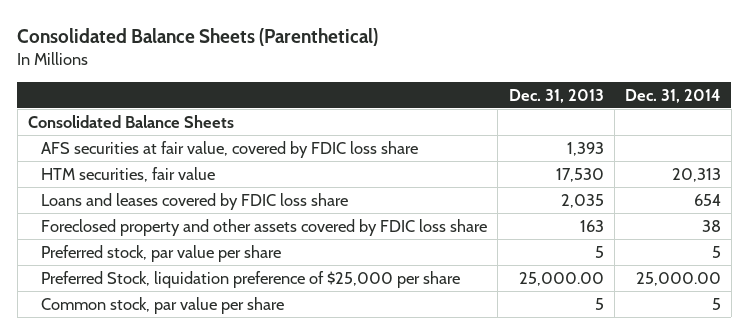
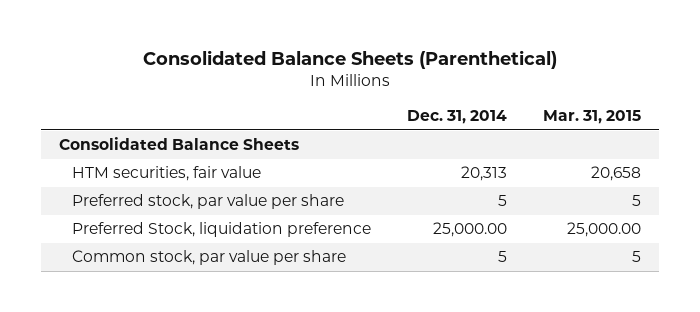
- | Dec. 31, 2013 | Dec. 31, 2014
+ | Dec. 31, 2014 | Mar. 31, 2015
- AFS securities at fair value, covered by FDIC loss share | 1,393 |
- Loans and leases covered by FDIC loss share | 2,035 | 654
- Foreclosed property and other assets covered by FDIC loss share | 163 | 38
- Preferred Stock, liquidation preference of $25,000 per share | 25,000.00 | 25,000.00
+ Preferred Stock, liquidation preference | 25,000.00 | 25,000.00

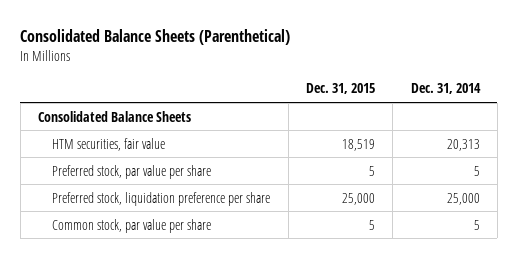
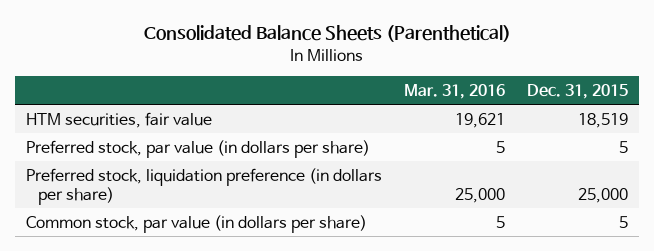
- | Dec. 31, 2015 | Dec. 31, 2014
+ | Mar. 31, 2016 | Dec. 31, 2015
- Consolidated Balance Sheets
- Preferred stock, par value per share | 5 | 5
- Preferred stock, liquidation preference per share | 25,000 | 25,000
- Common stock, par value per share | 5 | 5
+ Preferred stock, par value (in dollars per share) | 5 | 5
+ Preferred stock, liquidation preference (in dollars per share) | 25,000 | 25,000
+ Common stock, par value (in dollars per share) | 5 | 5

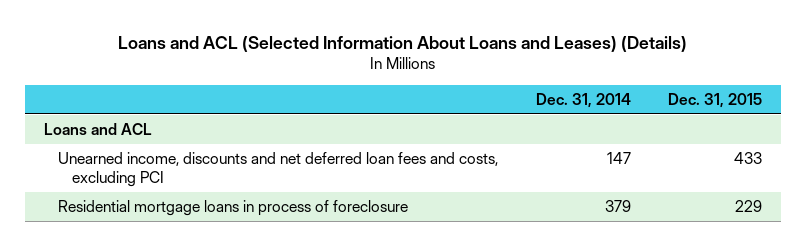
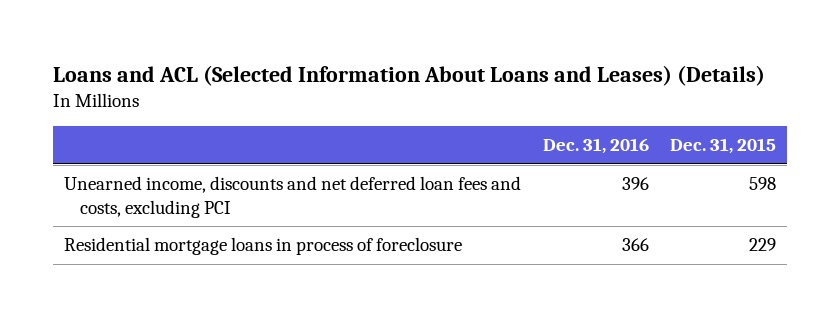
- | Dec. 31, 2014 | Dec. 31, 2015
+ | Dec. 31, 2016 | Dec. 31, 2015
- Loans and ACL
- Unearned income, discounts and net deferred loan fees and costs, excluding PCI | 147 | 433
+ Unearned income, discounts and net deferred loan fees and costs, excluding PCI | 396 | 598

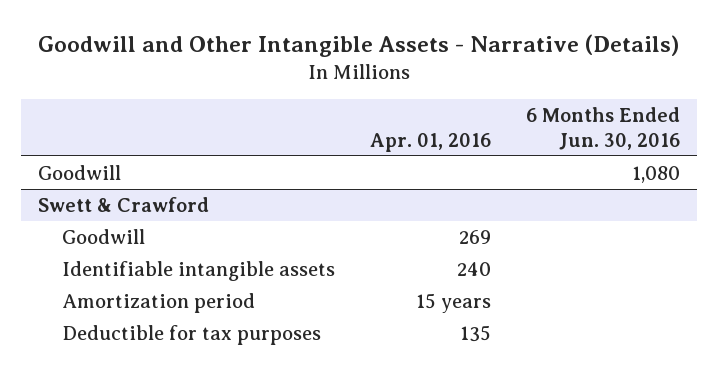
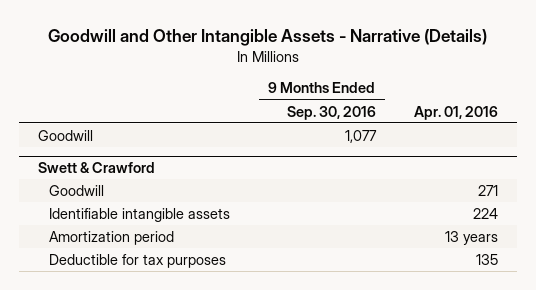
- | Apr. 01, 2016 | 6 Months Ended Jun. 30, 2016
+ | 9 Months Ended Sep. 30, 2016 | Apr. 01, 2016
@ Swett & Crawford
- Goodwill | 269 |
- Identifiable intangible assets | 240 |
- Amortization period | 15 years |
+ Goodwill | | 271
+ Identifiable intangible assets | | 224
+ Amortization period | | 13 years

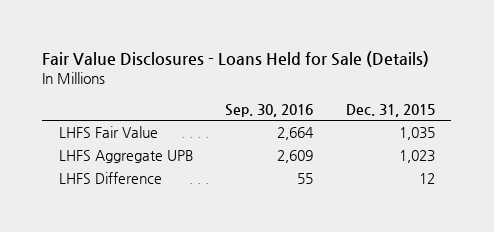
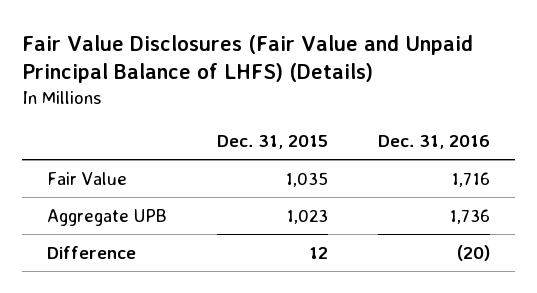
- Fair Value Disclosures - Loans Held for Sale (Details)
+ Fair Value Disclosures (Fair Value and Unpaid Principal Balance of LHFS) (Details)
- | Sep. 30, 2016 | Dec. 31, 2015
+ | Dec. 31, 2015 | Dec. 31, 2016
- LHFS Fair Value | 2,664 | 1,035
- LHFS Aggregate UPB | 2,609 | 1,023
- LHFS Difference | 55 | 12
+ Fair Value | 1,035 | 1,716
+ Aggregate UPB | 1,023 | 1,736
+ Difference | 12 | (20)

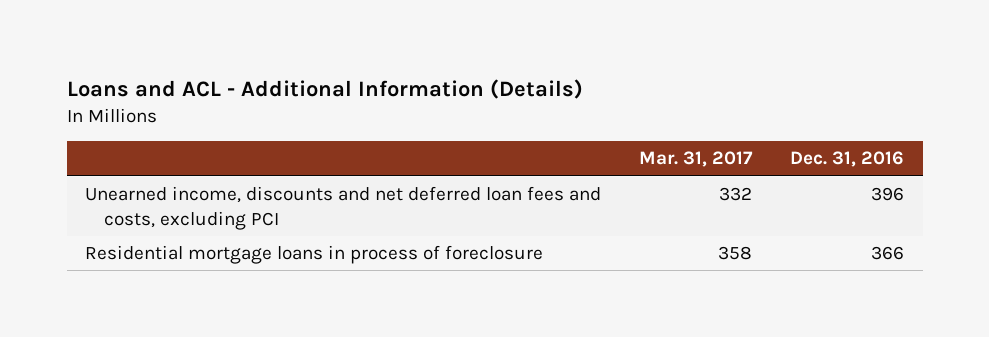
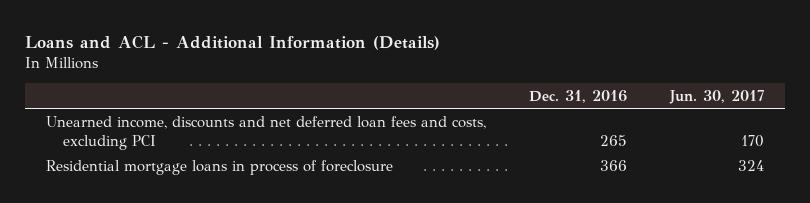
- | Mar. 31, 2017 | Dec. 31, 2016
+ | Dec. 31, 2016 | Jun. 30, 2017
- Unearned income, discounts and net deferred loan fees and costs, excluding PCI | 332 | 396
+ Unearned income, discounts and net deferred loan fees and costs, excluding PCI | 265 | 170

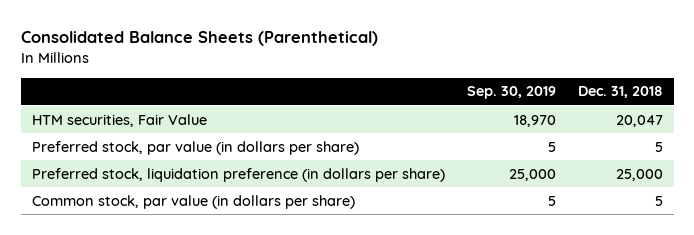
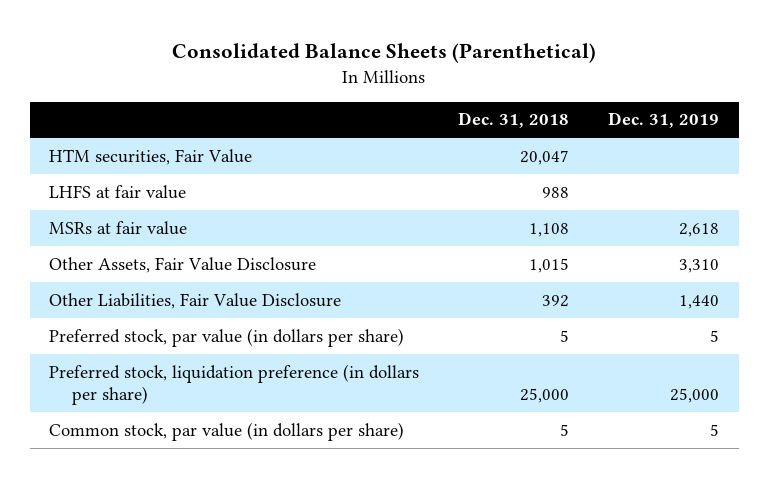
- | Sep. 30, 2019 | Dec. 31, 2018
+ | Dec. 31, 2018 | Dec. 31, 2019
+ LHFS at fair value | 988 |
+ MSRs at fair value | 1,108 | 2,618
+ Other Assets, Fair Value Disclosure | 1,015 | 3,310
+ Other Liabilities, Fair Value Disclosure | 392 | 1,440

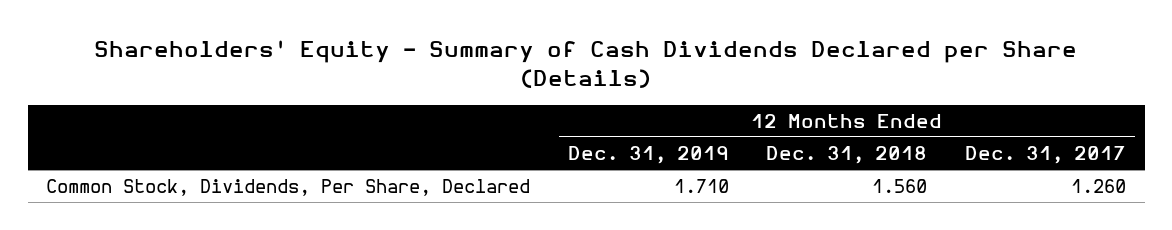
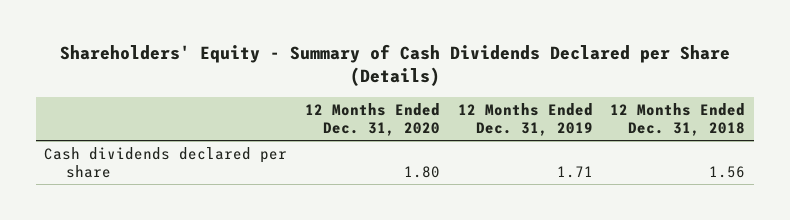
- | 12 Months Ended Dec. 31, 2019 | 12 Months Ended Dec. 31, 2018 | 12 Months Ended Dec. 31, 2017
+ | 12 Months Ended Dec. 31, 2020 | 12 Months Ended Dec. 31, 2019 | 12 Months Ended Dec. 31, 2018
- Common Stock, Dividends, Per Share, Declared | 1.710 | 1.560 | 1.260
+ Cash dividends declared per share | 1.80 | 1.71 | 1.56

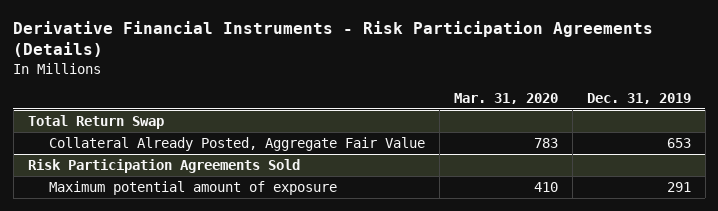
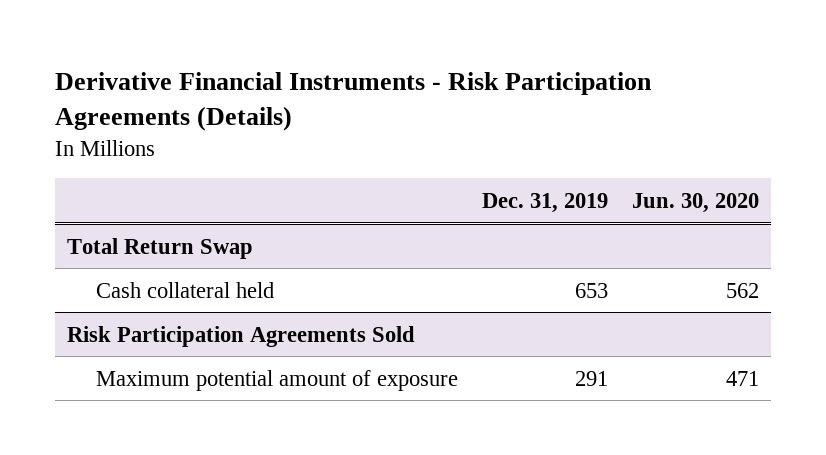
- | Mar. 31, 2020 | Dec. 31, 2019
+ | Dec. 31, 2019 | Jun. 30, 2020
@ Total Return Swap
- Collateral Already Posted, Aggregate Fair Value | 783 | 653
+ Cash collateral held | 653 | 562

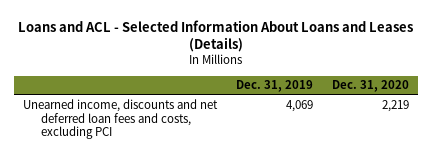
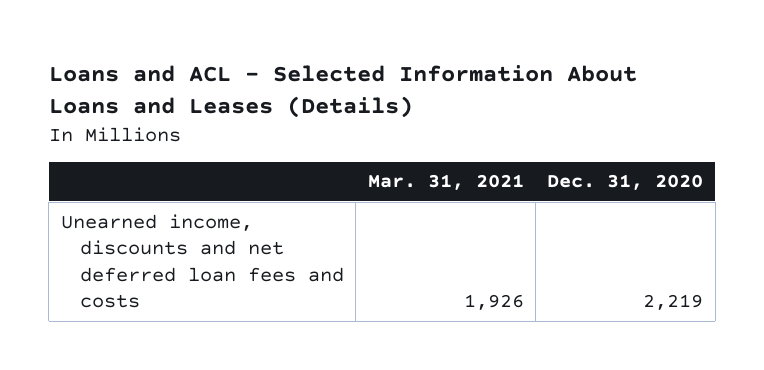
- | Dec. 31, 2019 | Dec. 31, 2020
+ | Mar. 31, 2021 | Dec. 31, 2020
- Unearned income, discounts and net deferred loan fees and costs, excluding PCI | 4,069 | 2,219
+ Unearned income, discounts and net deferred loan fees and costs | 1,926 | 2,219

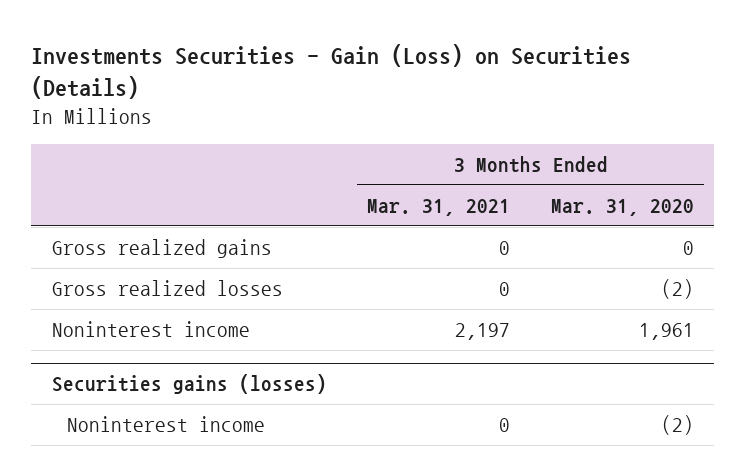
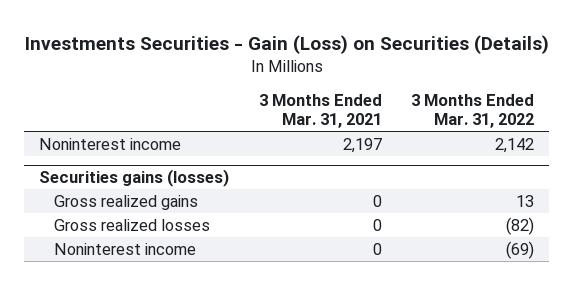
- | 3 Months Ended Mar. 31, 2021 | 3 Months Ended Mar. 31, 2020
+ | 3 Months Ended Mar. 31, 2021 | 3 Months Ended Mar. 31, 2022
- Gross realized gains | 0 | 0
- Gross realized losses | 0 | (2)
@ Securities gains (losses)
+ Gross realized gains | 0 | 13
+ Gross realized losses | 0 | (82)

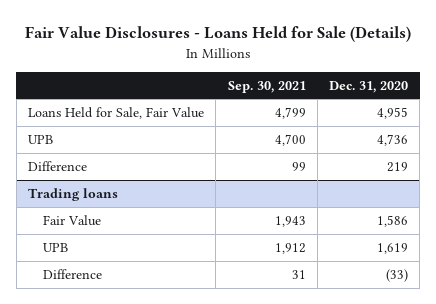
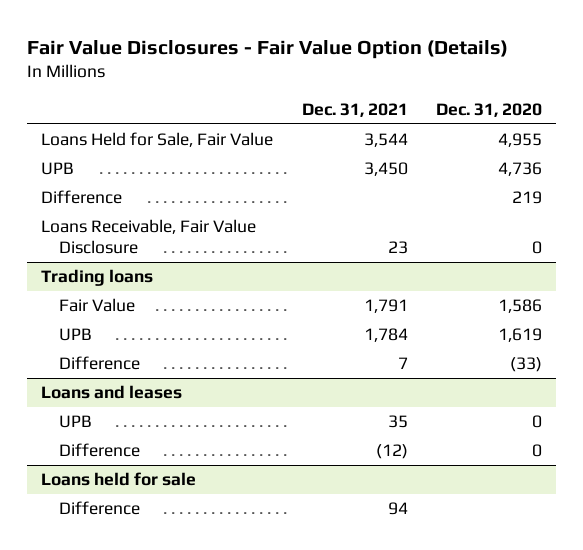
- Fair Value Disclosures - Loans Held for Sale (Details)
+ Fair Value Disclosures - Fair Value Option (Details)
- | Sep. 30, 2021 | Dec. 31, 2020
+ | Dec. 31, 2021 | Dec. 31, 2020
+ Loans Receivable, Fair Value Disclosure | 23 | 0
+ Loans and leases
+ UPB | 35 | 0
+ Difference | (12) | 0
+ Loans held for sale
+ Difference | 94 |

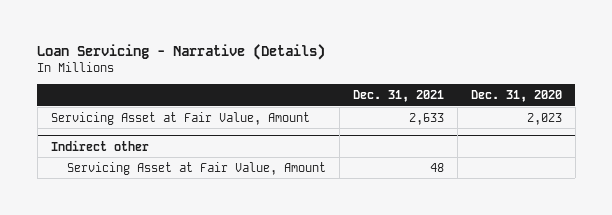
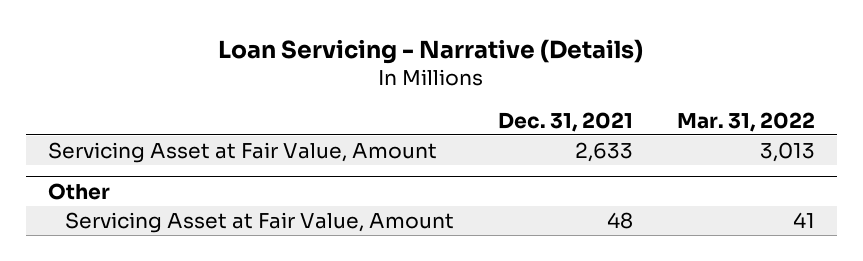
- | Dec. 31, 2021 | Dec. 31, 2020
+ | Dec. 31, 2021 | Mar. 31, 2022
- Indirect other
+ Other

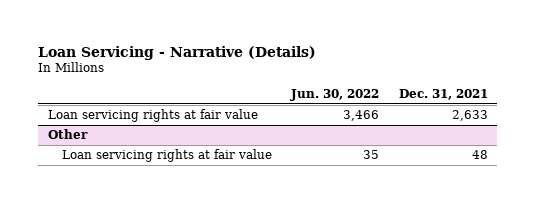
- | Dec. 31, 2021 | Mar. 31, 2022
+ | Jun. 30, 2022 | Dec. 31, 2021
- Servicing Asset at Fair Value, Amount | 2,633 | 3,013
+ Loan servicing rights at fair value | 3,466 | 2,633
@ Other
- Servicing Asset at Fair Value, Amount | 48 | 41
+ Loan servicing rights at fair value | 35 | 48

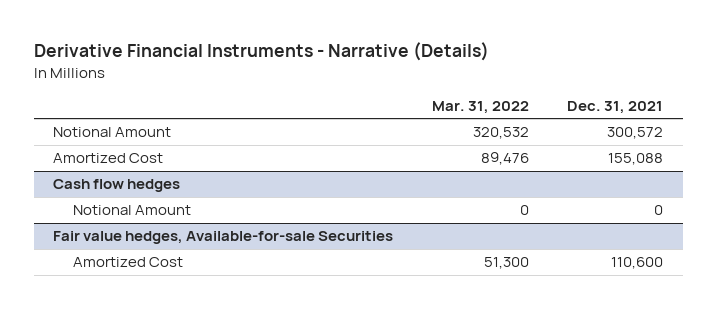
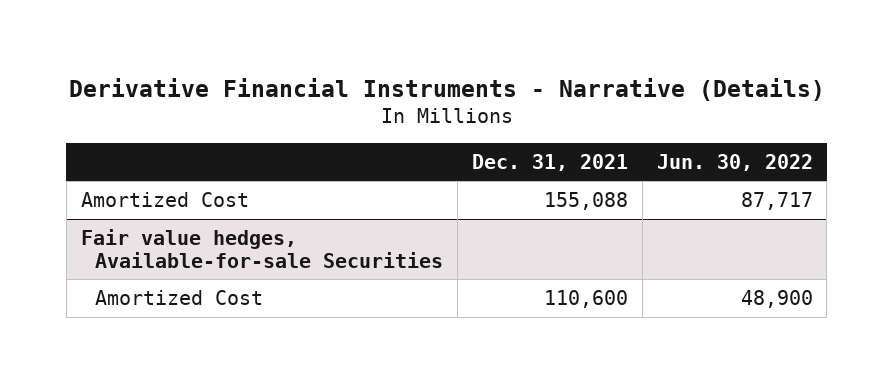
- | Mar. 31, 2022 | Dec. 31, 2021
+ | Dec. 31, 2021 | Jun. 30, 2022
- Notional Amount | 320,532 | 300,572
- Cash flow hedges
- Notional Amount | 0 | 0

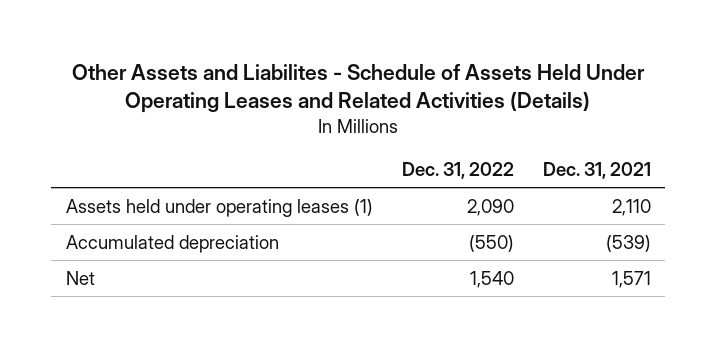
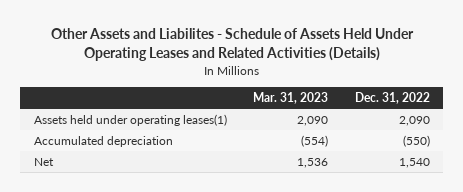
- | Dec. 31, 2022 | Dec. 31, 2021
+ | Mar. 31, 2023 | Dec. 31, 2022
- Assets held under operating leases (1) | 2,090 | 2,110
+ Assets held under operating leases(1) | 2,090 | 2,090

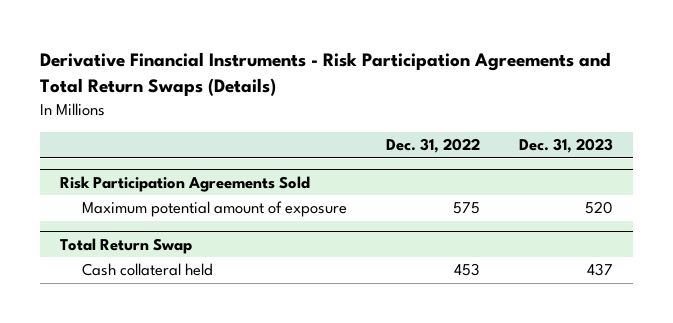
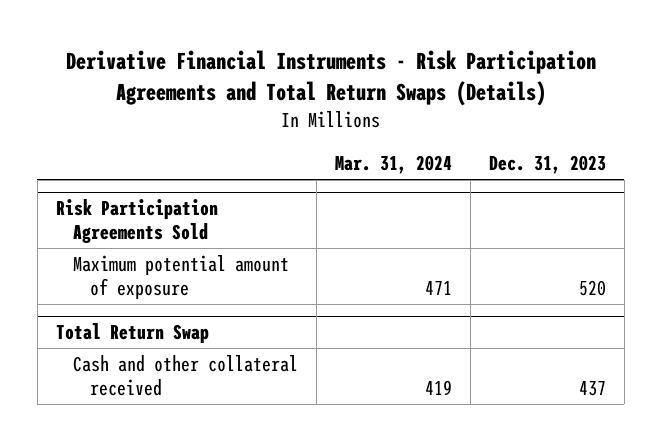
- | Dec. 31, 2022 | Dec. 31, 2023
+ | Mar. 31, 2024 | Dec. 31, 2023
@ Total Return Swap
- Cash collateral held | 453 | 437
+ Cash and other collateral received | 419 | 437

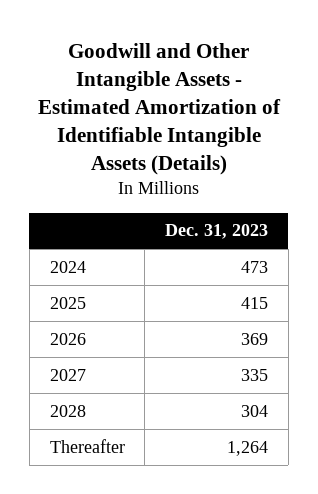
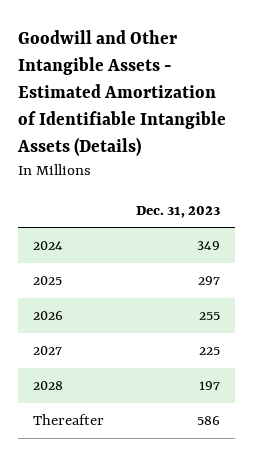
- 2024 | 473
- 2025 | 415
- 2026 | 369
- 2027 | 335
- 2028 | 304
- Thereafter | 1,264
+ 2024 | 349
+ 2025 | 297
+ 2026 | 255
+ 2027 | 225
+ 2028 | 197
+ Thereafter | 586

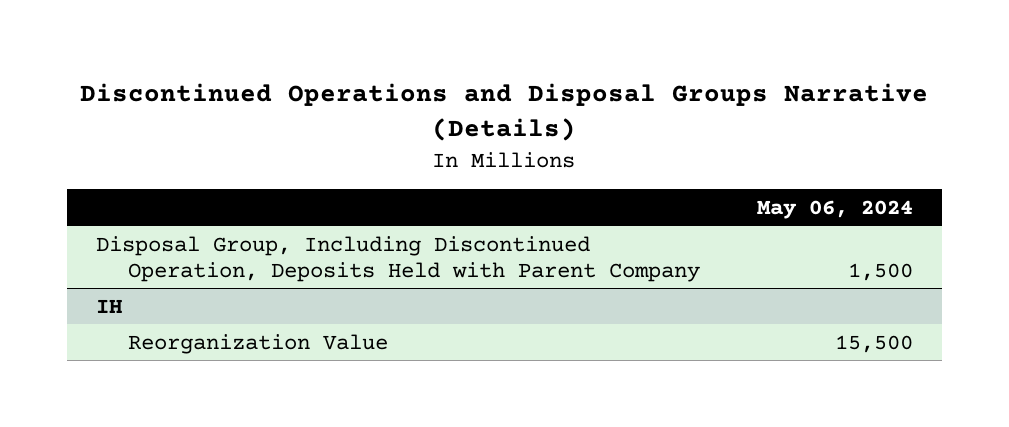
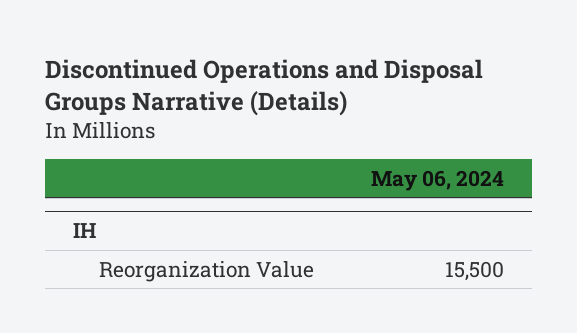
- Disposal Group, Including Discontinued Operation, Deposits Held with Parent Company | 1,500

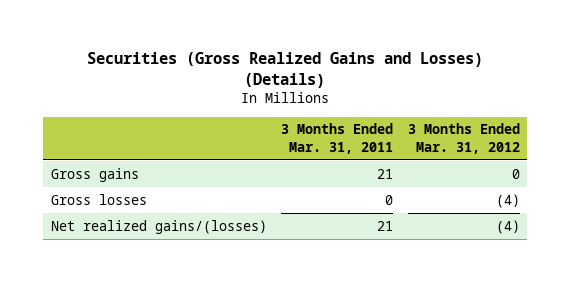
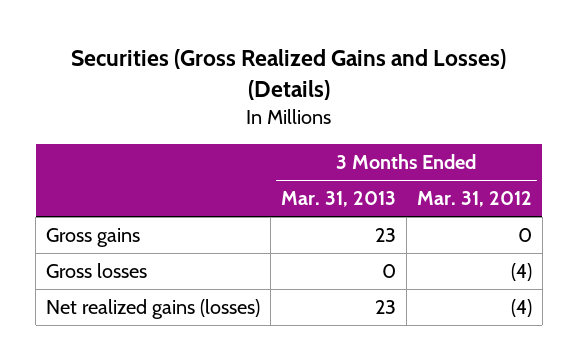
- | 3 Months Ended Mar. 31, 2011 | 3 Months Ended Mar. 31, 2012
+ | 3 Months Ended Mar. 31, 2013 | 3 Months Ended Mar. 31, 2012
- Net realized gains/(losses) | 21 | (4)
+ Net realized gains (losses) | 23 | (4)

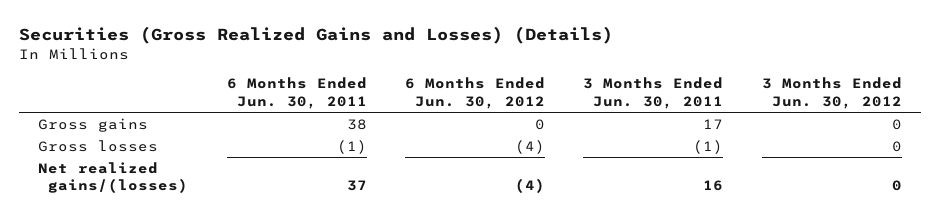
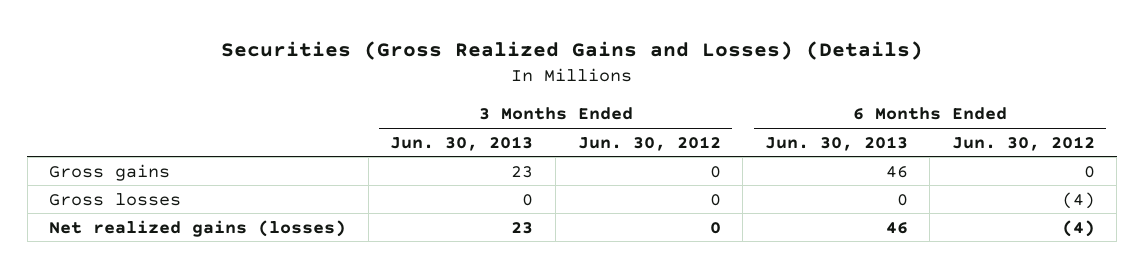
- | 6 Months Ended Jun. 30, 2011 | 6 Months Ended Jun. 30, 2012 | 3 Months Ended Jun. 30, 2011 | 3 Months Ended Jun. 30, 2012
+ | 3 Months Ended Jun. 30, 2013 | 3 Months Ended Jun. 30, 2012 | 6 Months Ended Jun. 30, 2013 | 6 Months Ended Jun. 30, 2012
- Net realized gains/(losses) | 37 | (4) | 16 | 0
+ Net realized gains (losses) | 23 | 0 | 46 | (4)

